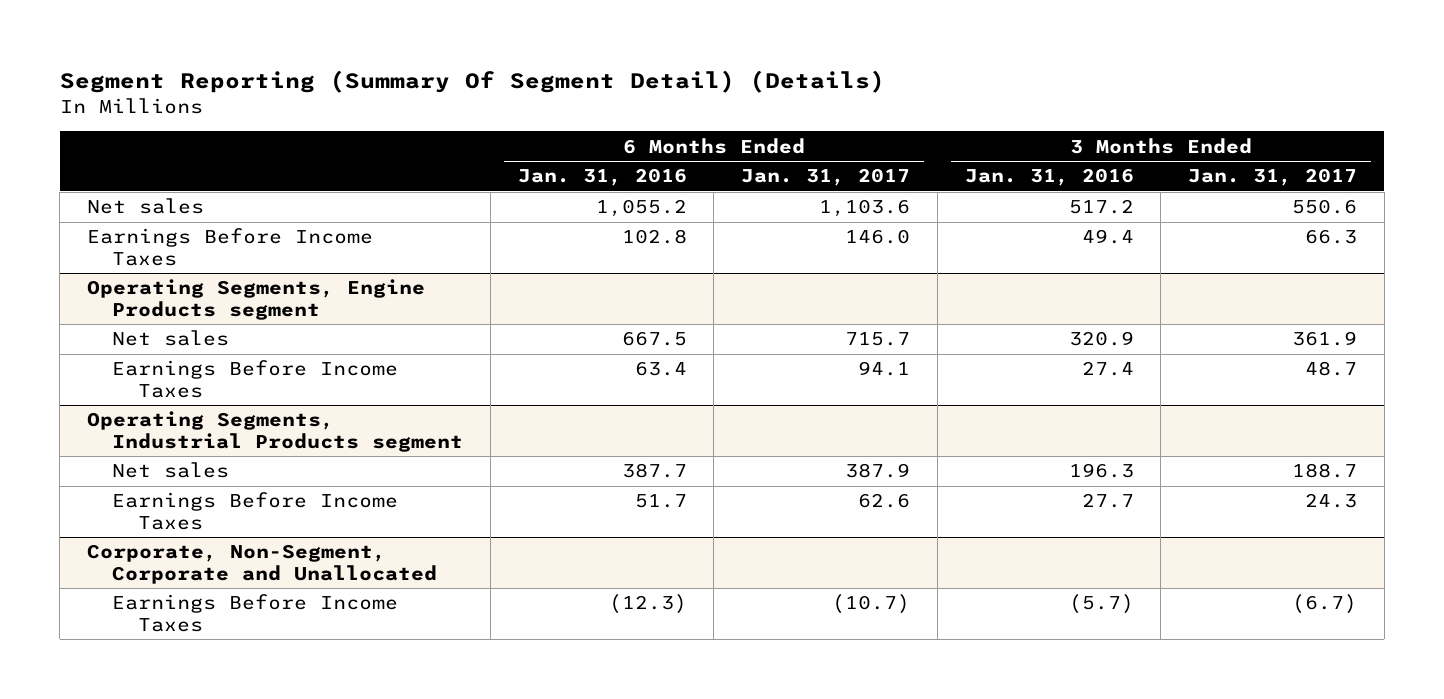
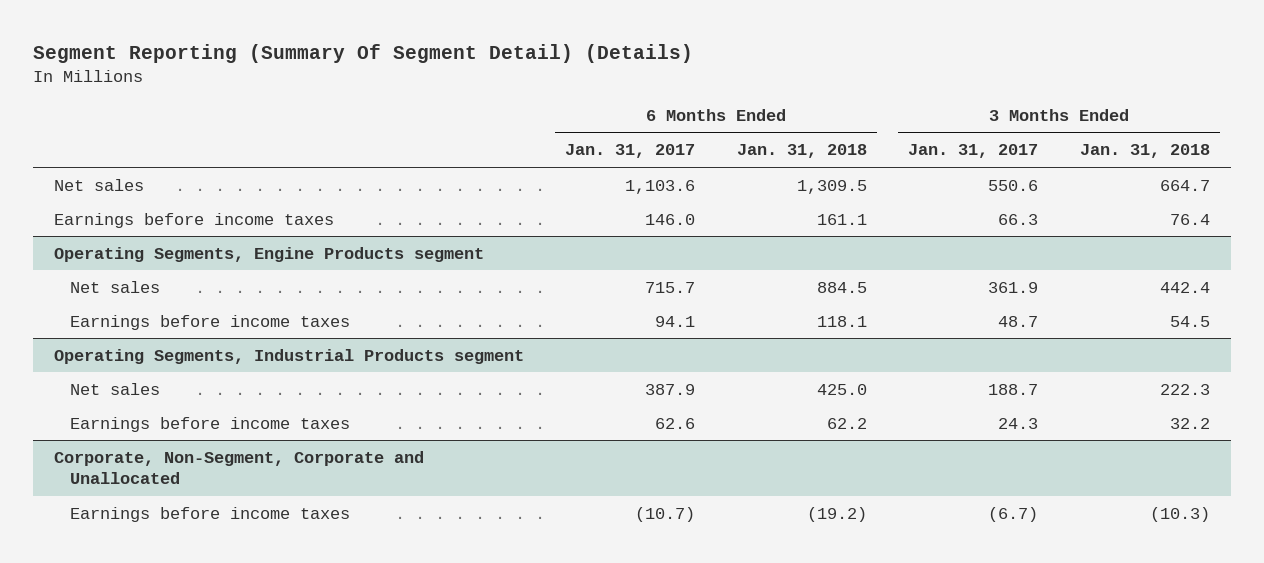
- | 6 Months Ended Jan. 31, 2016 | 6 Months Ended Jan. 31, 2017 | 3 Months Ended Jan. 31, 2016 | 3 Months Ended Jan. 31, 2017
+ | 6 Months Ended Jan. 31, 2017 | 6 Months Ended Jan. 31, 2018 | 3 Months Ended Jan. 31, 2017 | 3 Months Ended Jan. 31, 2018
- Earnings Before Income Taxes | 102.8 | 146.0 | 49.4 | 66.3
+ Earnings before income taxes | 146.0 | 161.1 | 66.3 | 76.4
@ Operating Segments, Engine Products segment
- Earnings Before Income Taxes | 63.4 | 94.1 | 27.4 | 48.7
+ Earnings before income taxes | 94.1 | 118.1 | 48.7 | 54.5
@ Operating Segments, Industrial Products segment
- Earnings Before Income Taxes | 51.7 | 62.6 | 27.7 | 24.3
+ Earnings before income taxes | 62.6 | 62.2 | 24.3 | 32.2
@ Corporate, Non-Segment, Corporate and Unallocated
- Earnings Before Income Taxes | (12.3) | (10.7) | (5.7) | (6.7)
+ Earnings before income taxes | (10.7) | (19.2) | (6.7) | (10.3)

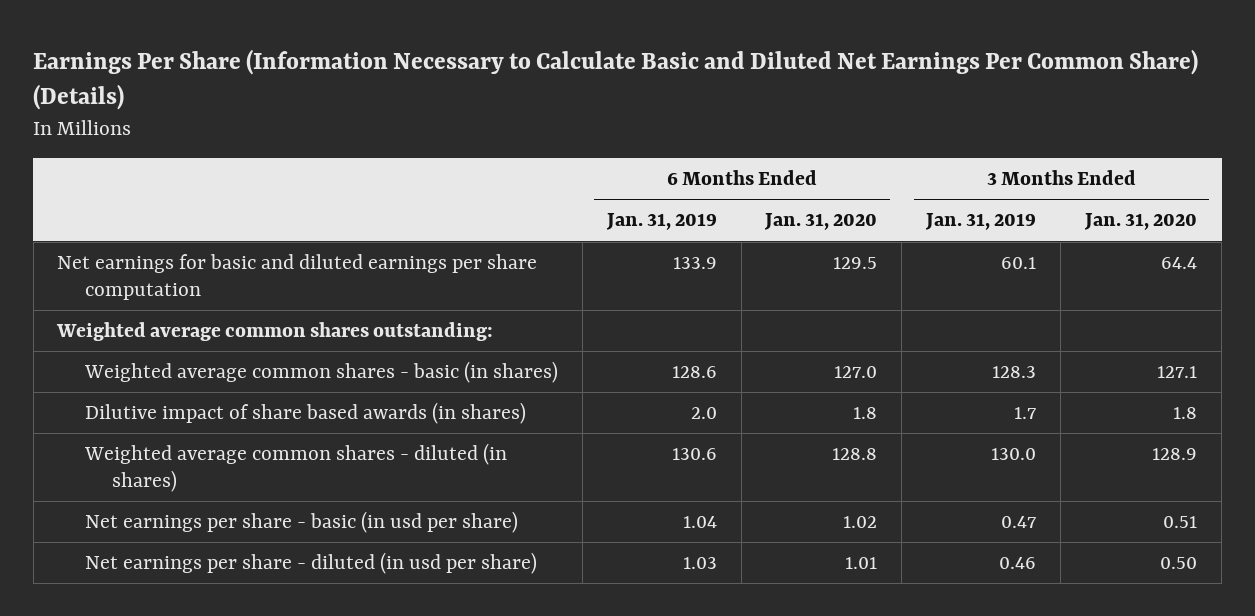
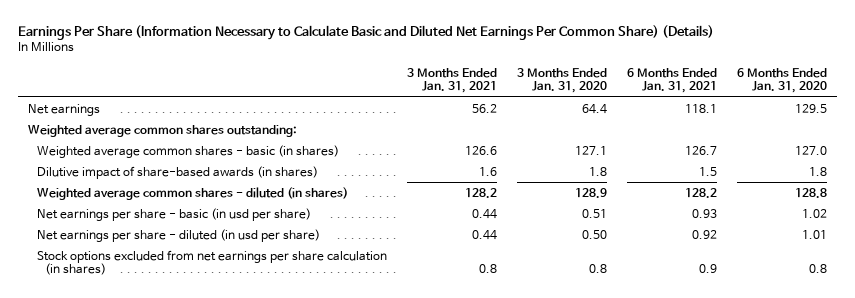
- | 6 Months Ended Jan. 31, 2019 | 6 Months Ended Jan. 31, 2020 | 3 Months Ended Jan. 31, 2019 | 3 Months Ended Jan. 31, 2020
+ | 3 Months Ended Jan. 31, 2021 | 3 Months Ended Jan. 31, 2020 | 6 Months Ended Jan. 31, 2021 | 6 Months Ended Jan. 31, 2020
- Net earnings for basic and diluted earnings per share computation | 133.9 | 129.5 | 60.1 | 64.4
+ Net earnings | 56.2 | 64.4 | 118.1 | 129.5
- Dilutive impact of share based awards (in shares) | 2.0 | 1.8 | 1.7 | 1.8
+ Dilutive impact of share-based awards (in shares) | 1.6 | 1.8 | 1.5 | 1.8
+ Stock options excluded from net earnings per share calculation (in shares) | 0.8 | 0.8 | 0.9 | 0.8

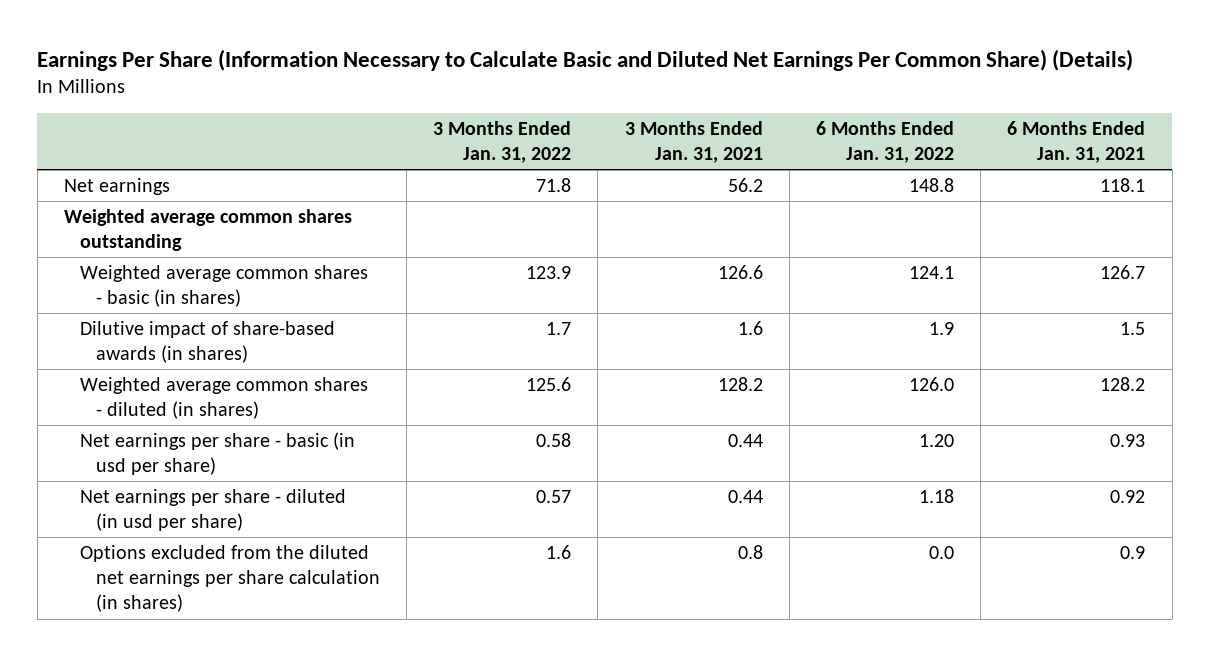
- | 3 Months Ended Jan. 31, 2021 | 3 Months Ended Jan. 31, 2020 | 6 Months Ended Jan. 31, 2021 | 6 Months Ended Jan. 31, 2020
+ | 3 Months Ended Jan. 31, 2022 | 3 Months Ended Jan. 31, 2021 | 6 Months Ended Jan. 31, 2022 | 6 Months Ended Jan. 31, 2021
- Weighted average common shares outstanding:
+ Weighted average common shares outstanding
- Stock options excluded from net earnings per share calculation (in shares) | 0.8 | 0.8 | 0.9 | 0.8
+ Options excluded from the diluted net earnings per share calculation (in shares) | 1.6 | 0.8 | 0.0 | 0.9

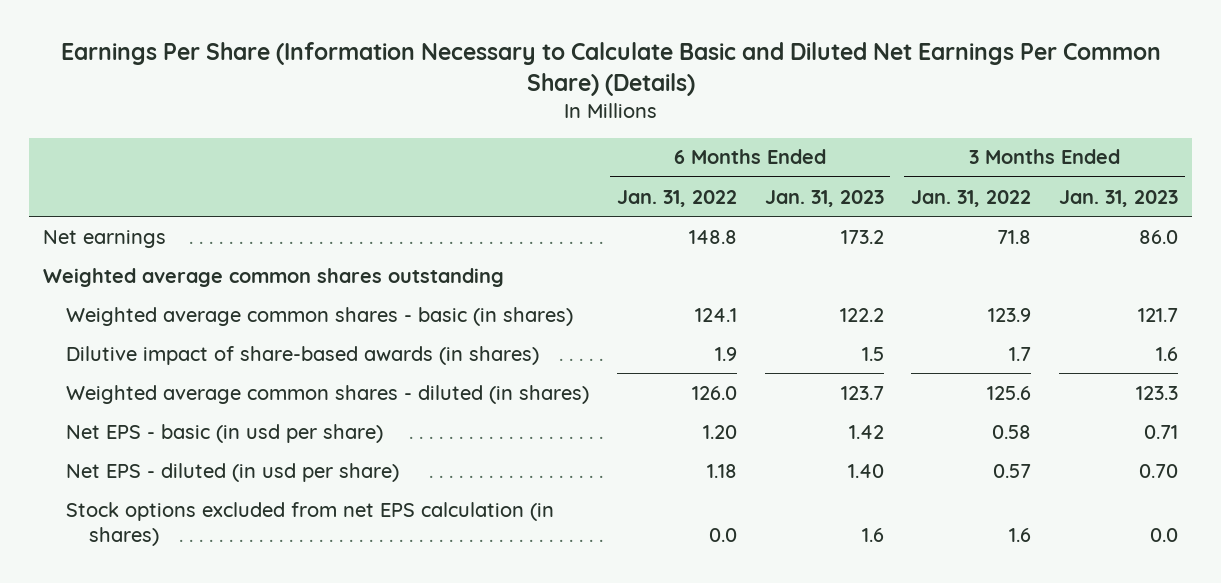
- | 3 Months Ended Jan. 31, 2022 | 3 Months Ended Jan. 31, 2021 | 6 Months Ended Jan. 31, 2022 | 6 Months Ended Jan. 31, 2021
+ | 6 Months Ended Jan. 31, 2022 | 6 Months Ended Jan. 31, 2023 | 3 Months Ended Jan. 31, 2022 | 3 Months Ended Jan. 31, 2023
- Net earnings per share - basic (in usd per share) | 0.58 | 0.44 | 1.20 | 0.93
- Net earnings per share - diluted (in usd per share) | 0.57 | 0.44 | 1.18 | 0.92
- Options excluded from the diluted net earnings per share calculation (in shares) | 1.6 | 0.8 | 0.0 | 0.9
+ Net EPS - basic (in usd per share) | 1.20 | 1.42 | 0.58 | 0.71
+ Net EPS - diluted (in usd per share) | 1.18 | 1.40 | 0.57 | 0.70
+ Stock options excluded from net EPS calculation (in shares) | 0.0 | 1.6 | 1.6 | 0.0

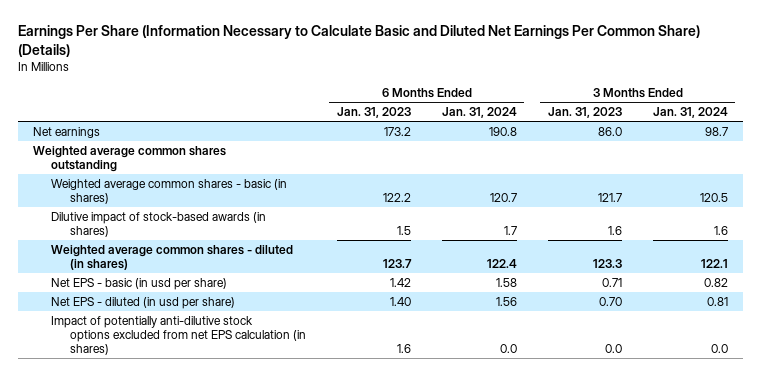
- | 6 Months Ended Jan. 31, 2022 | 6 Months Ended Jan. 31, 2023 | 3 Months Ended Jan. 31, 2022 | 3 Months Ended Jan. 31, 2023
+ | 6 Months Ended Jan. 31, 2023 | 6 Months Ended Jan. 31, 2024 | 3 Months Ended Jan. 31, 2023 | 3 Months Ended Jan. 31, 2024
- Dilutive impact of share-based awards (in shares) | 1.9 | 1.5 | 1.7 | 1.6
+ Dilutive impact of stock-based awards (in shares) | 1.5 | 1.7 | 1.6 | 1.6
- Stock options excluded from net EPS calculation (in shares) | 0.0 | 1.6 | 1.6 | 0.0
+ Impact of potentially anti-dilutive stock options excluded from net EPS calculation (in shares) | 1.6 | 0.0 | 0.0 | 0.0

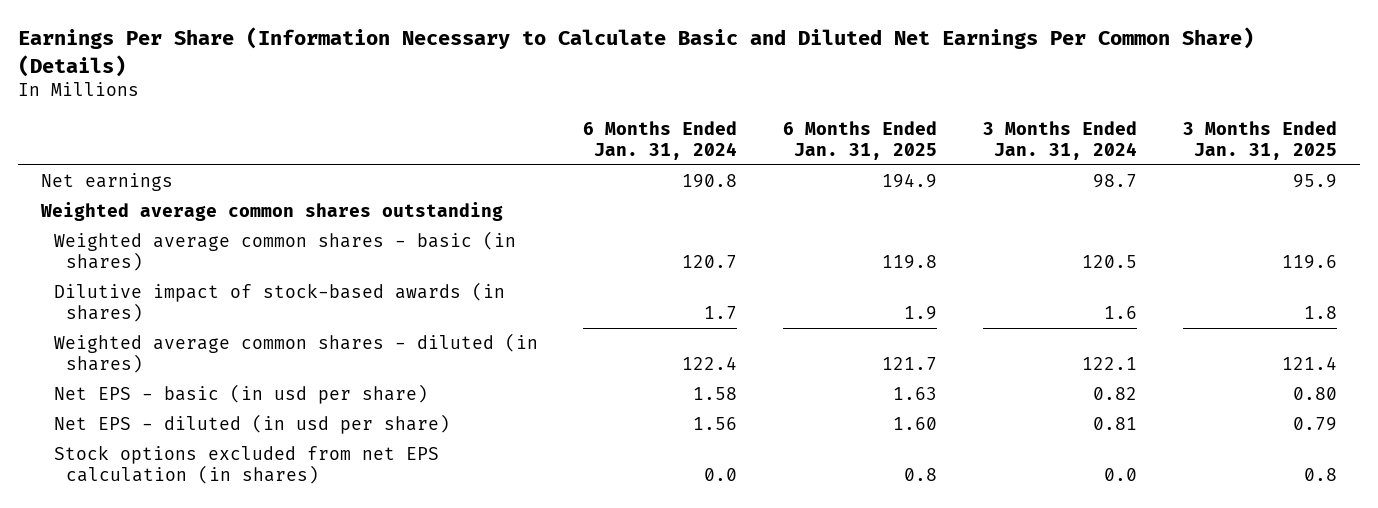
- | 6 Months Ended Jan. 31, 2023 | 6 Months Ended Jan. 31, 2024 | 3 Months Ended Jan. 31, 2023 | 3 Months Ended Jan. 31, 2024
+ | 6 Months Ended Jan. 31, 2024 | 6 Months Ended Jan. 31, 2025 | 3 Months Ended Jan. 31, 2024 | 3 Months Ended Jan. 31, 2025
- Impact of potentially anti-dilutive stock options excluded from net EPS calculation (in shares) | 1.6 | 0.0 | 0.0 | 0.0
+ Stock options excluded from net EPS calculation (in shares) | 0.0 | 0.8 | 0.0 | 0.8

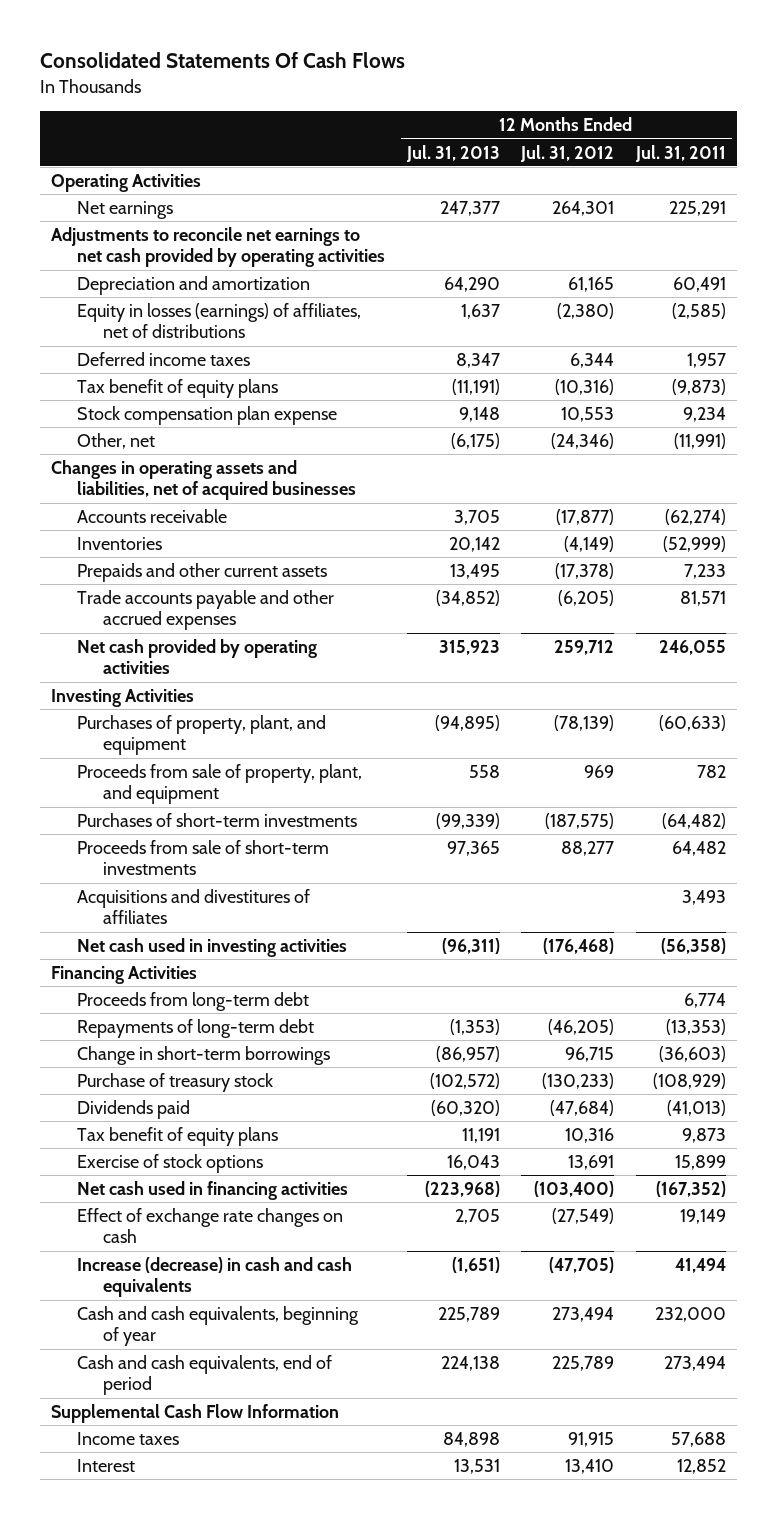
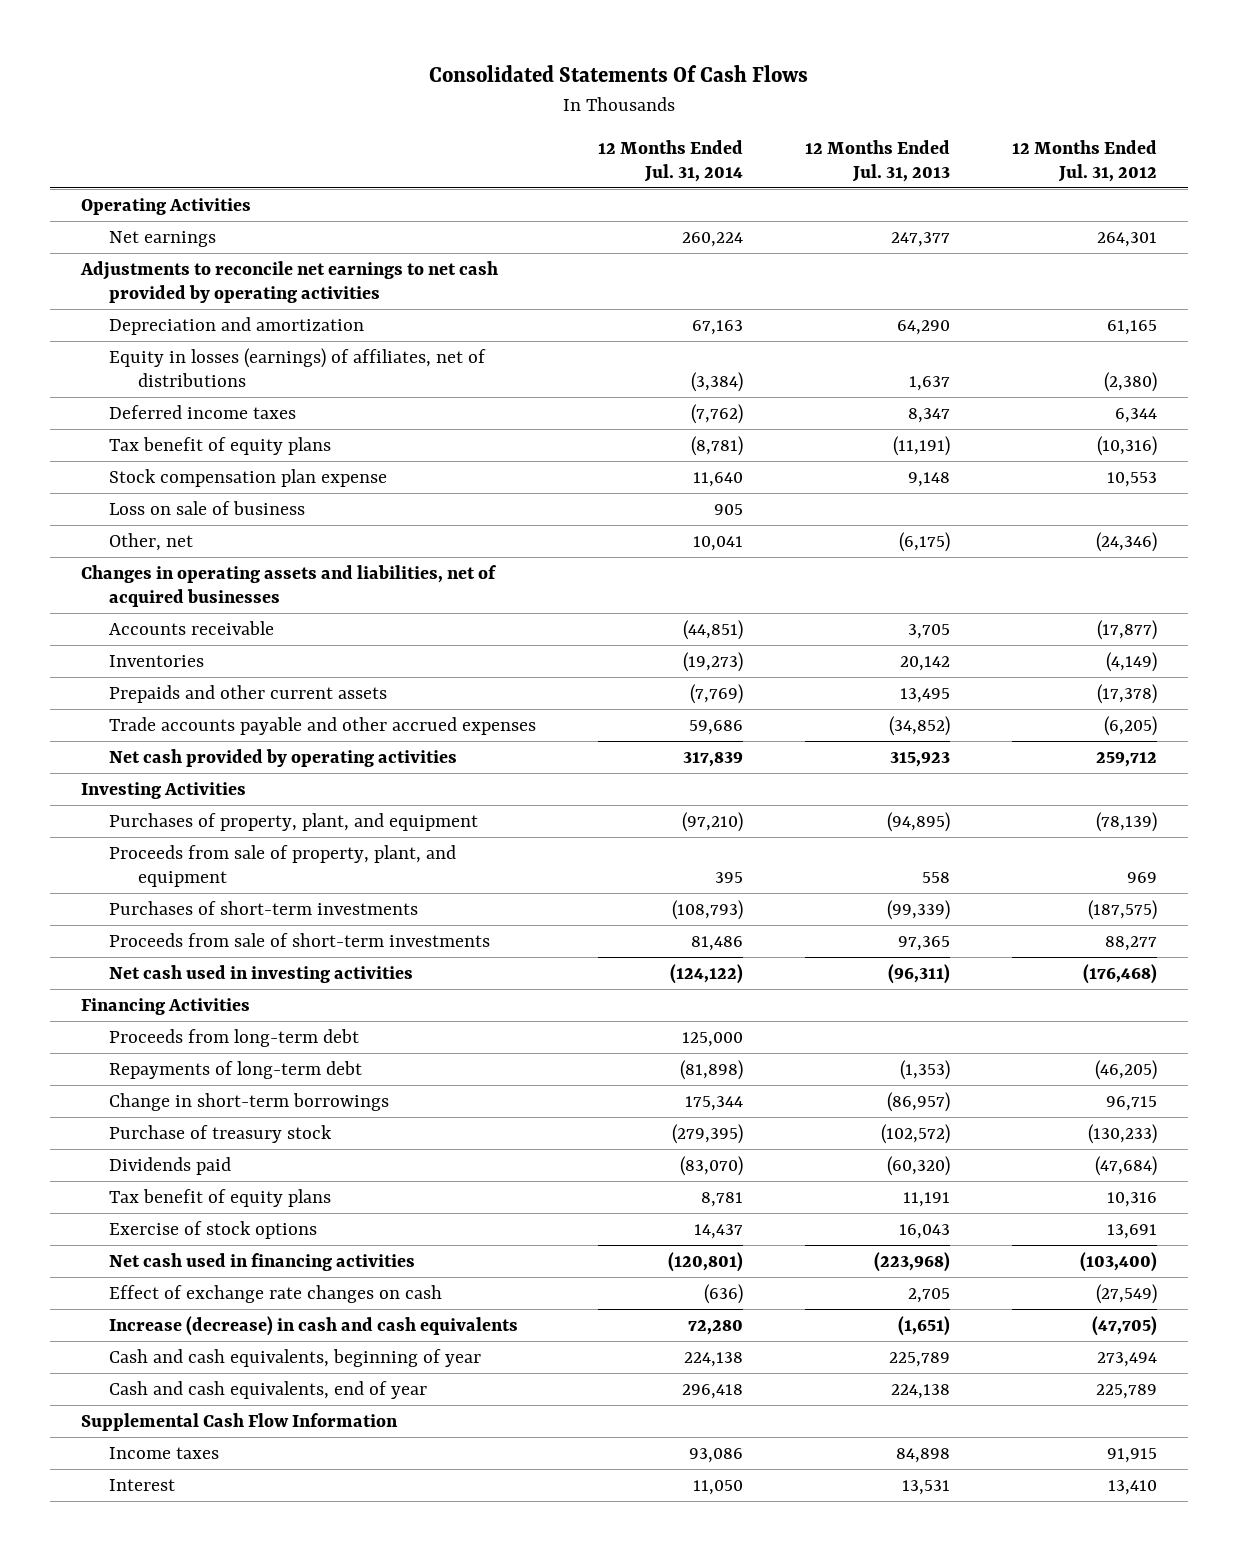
- | 12 Months Ended Jul. 31, 2013 | 12 Months Ended Jul. 31, 2012 | 12 Months Ended Jul. 31, 2011
+ | 12 Months Ended Jul. 31, 2014 | 12 Months Ended Jul. 31, 2013 | 12 Months Ended Jul. 31, 2012
+ Loss on sale of business | 905 | |
- Acquisitions and divestitures of affiliates | | | 3,493
- Cash and cash equivalents, end of period | 224,138 | 225,789 | 273,494
+ Cash and cash equivalents, end of year | 296,418 | 224,138 | 225,789

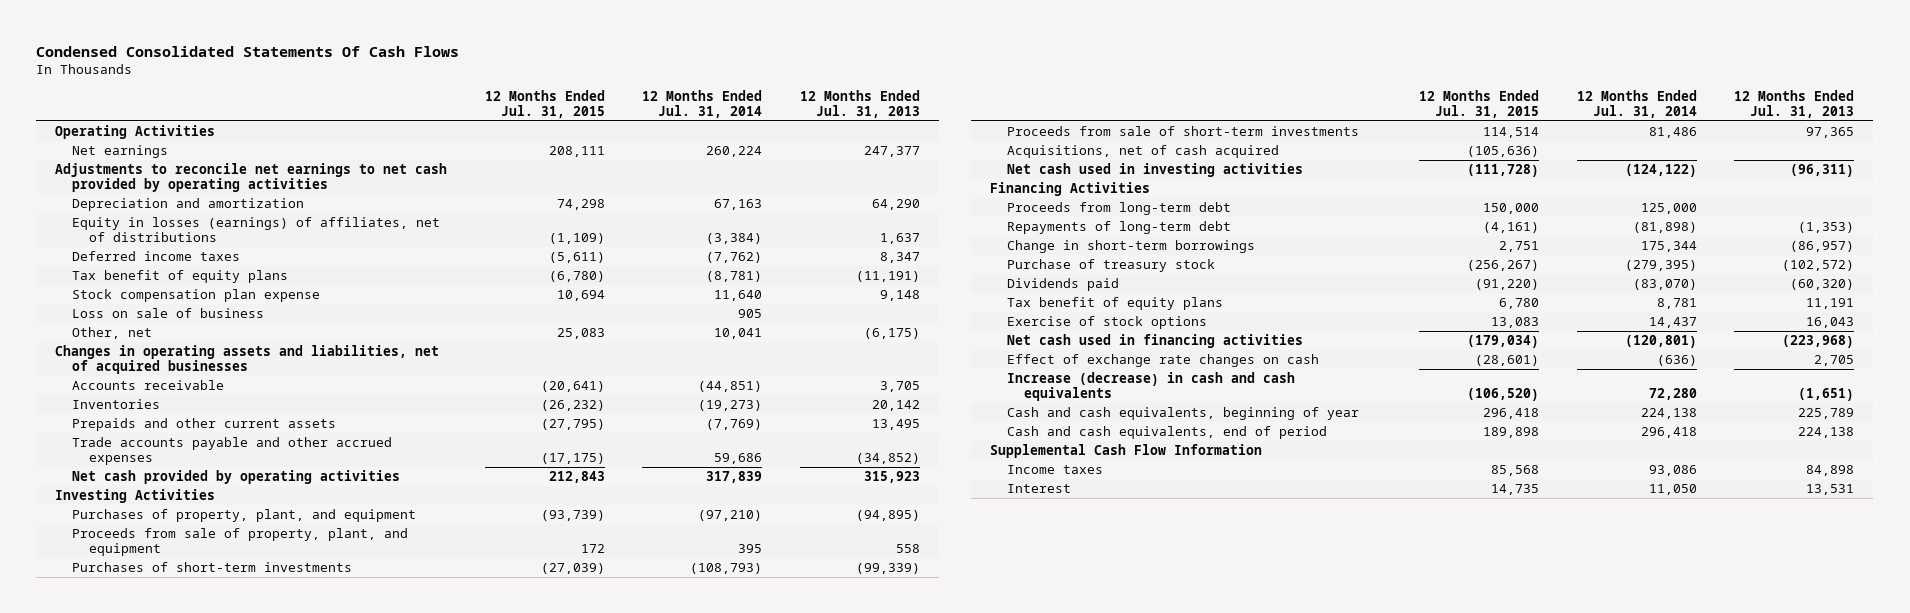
- Consolidated Statements Of Cash Flows
+ Condensed Consolidated Statements Of Cash Flows
- | 12 Months Ended Jul. 31, 2014 | 12 Months Ended Jul. 31, 2013 | 12 Months Ended Jul. 31, 2012
+ | 12 Months Ended Jul. 31, 2015 | 12 Months Ended Jul. 31, 2014 | 12 Months Ended Jul. 31, 2013
+ Acquisitions, net of cash acquired | (105,636) | |
- Cash and cash equivalents, end of year | 296,418 | 224,138 | 225,789
+ Cash and cash equivalents, end of period | 189,898 | 296,418 | 224,138

